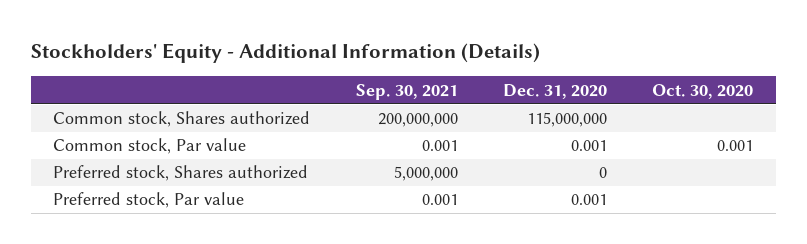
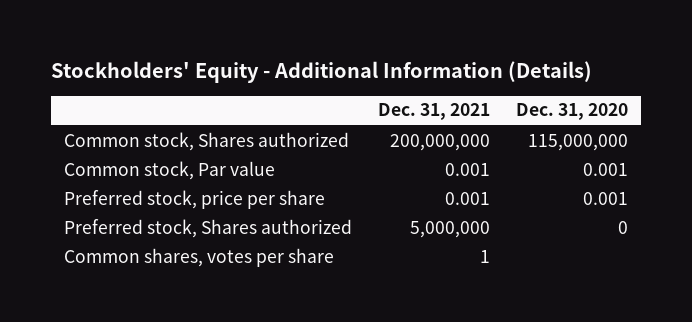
- | Sep. 30, 2021 | Dec. 31, 2020 | Oct. 30, 2020
+ | Dec. 31, 2021 | Dec. 31, 2020
+ Preferred stock, price per share | 0.001 | 0.001
- Preferred stock, Par value | 0.001 | 0.001 |
+ Common shares, votes per share | 1 |

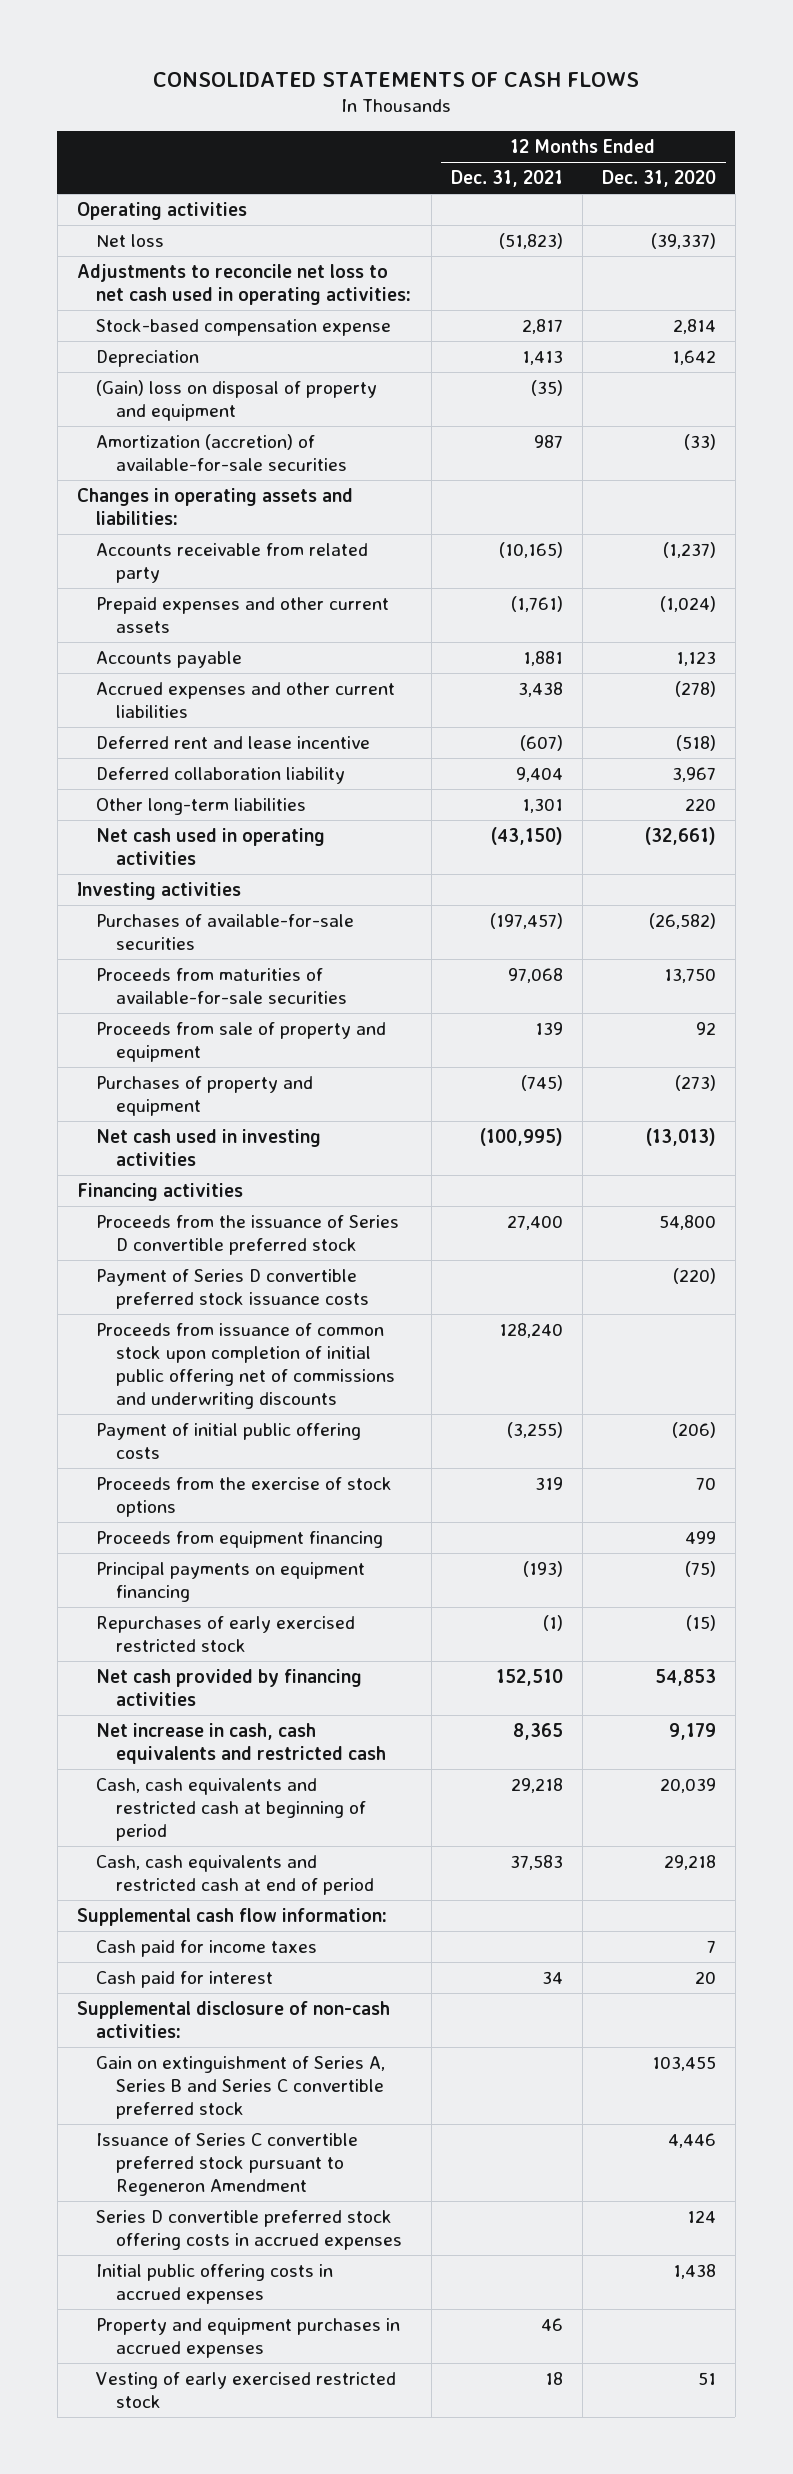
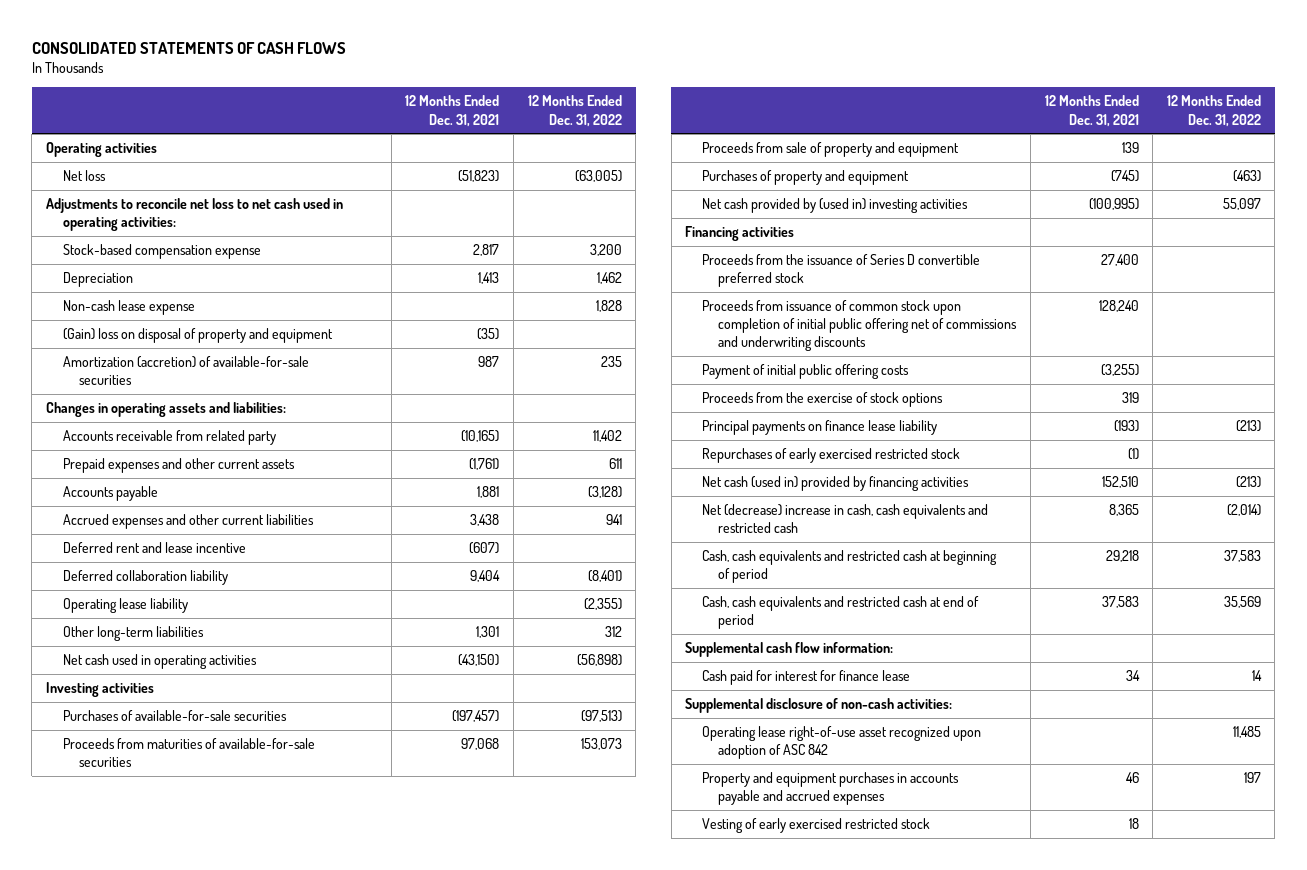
- | 12 Months Ended Dec. 31, 2021 | 12 Months Ended Dec. 31, 2020
+ | 12 Months Ended Dec. 31, 2021 | 12 Months Ended Dec. 31, 2022
+ Non-cash lease expense | | 1,828
+ Operating lease liability | | (2,355)
- Net cash used in investing activities | (100,995) | (13,013)
+ Net cash provided by (used in) investing activities | (100,995) | 55,097
- Payment of Series D convertible preferred stock issuance costs | | (220)
- Proceeds from equipment financing | | 499
- Principal payments on equipment financing | (193) | (75)
+ Principal payments on finance lease liability | (193) | (213)
- Net cash provided by financing activities | 152,510 | 54,853
- Net increase in cash, cash equivalents and restricted cash | 8,365 | 9,179
+ Net cash (used in) provided by financing activities | 152,510 | (213)
+ Net (decrease) increase in cash, cash equivalents and restricted cash | 8,365 | (2,014)
- Cash paid for income taxes | | 7
- Cash paid for interest | 34 | 20
+ Cash paid for interest for finance lease | 34 | 14
- Gain on extinguishment of Series A, Series B and Series C convertible preferred stock | | 103,455
- Issuance of Series C convertible preferred stock pursuant to Regeneron Amendment | | 4,446
- Series D convertible preferred stock offering costs in accrued expenses | | 124
- Initial public offering costs in accrued expenses | | 1,438
- Property and equipment purchases in accrued expenses | 46 |
+ Operating lease right-of-use asset recognized upon adoption of ASC 842 | | 11,485
+ Property and equipment purchases in accounts payable and accrued expenses | 46 | 197

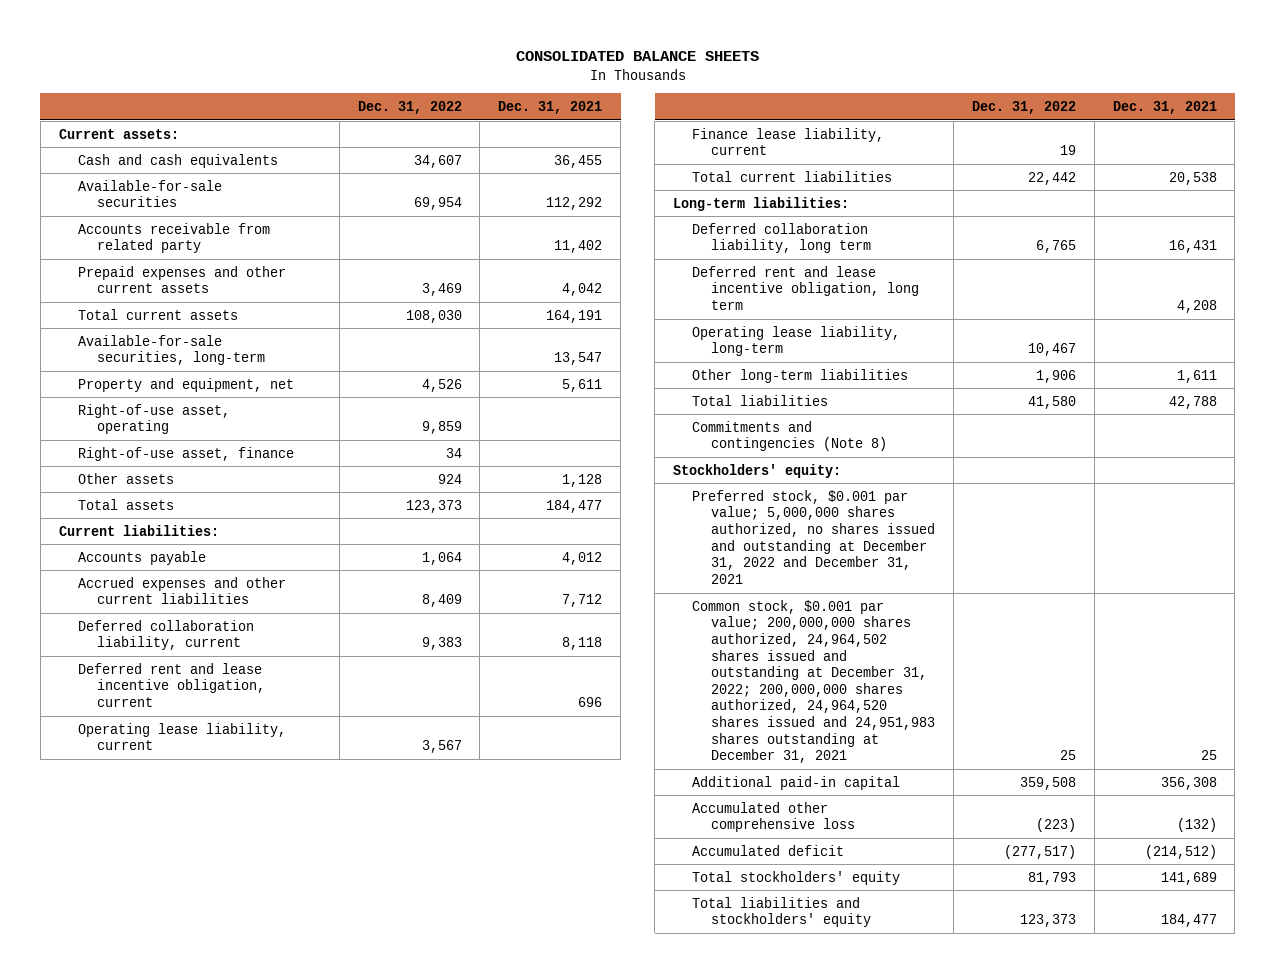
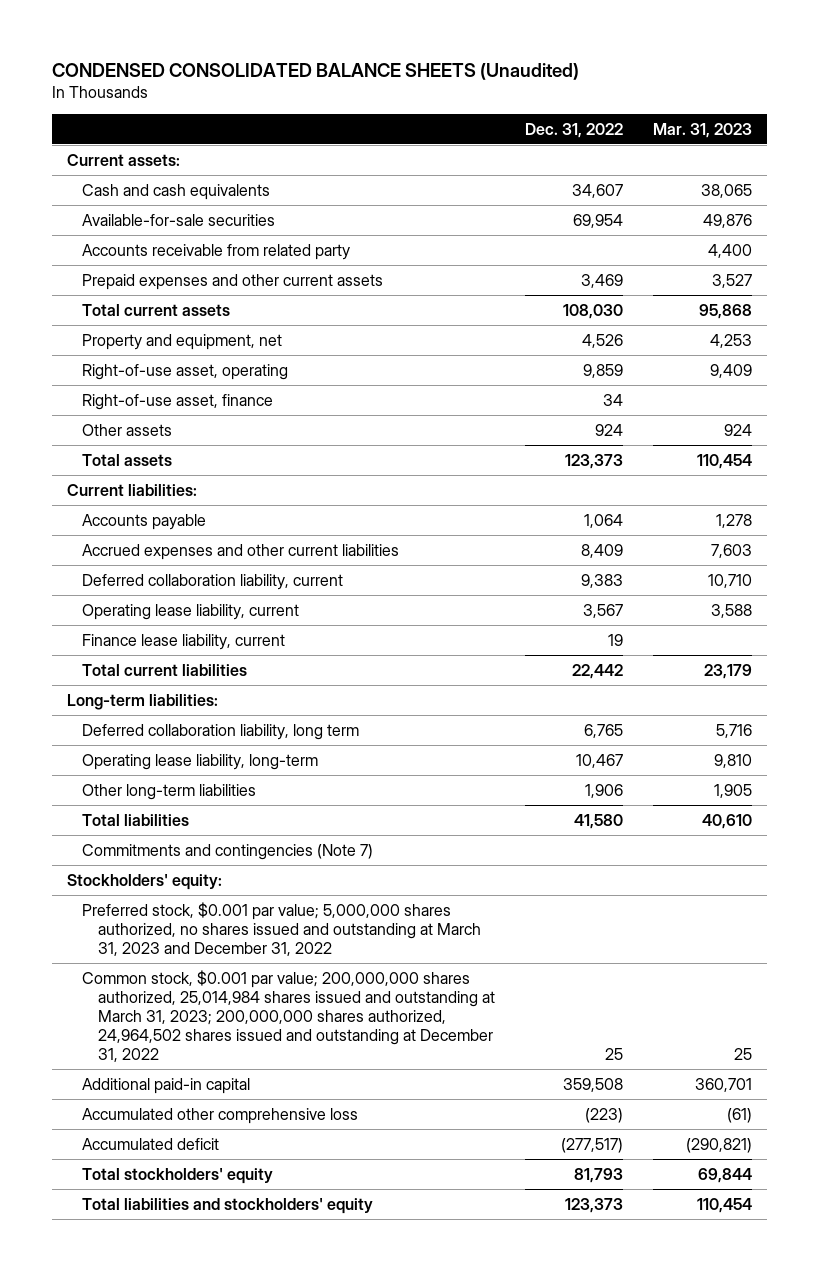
- CONSOLIDATED BALANCE SHEETS
+ CONDENSED CONSOLIDATED BALANCE SHEETS (Unaudited)
- | Dec. 31, 2022 | Dec. 31, 2021
+ | Dec. 31, 2022 | Mar. 31, 2023
- Available-for-sale securities, long-term | | 13,547
- Deferred rent and lease incentive obligation, current | | 696
- Deferred rent and lease incentive obligation, long term | | 4,208
- Commitments and contingencies (Note 8)
+ Commitments and contingencies (Note 7)
- Preferred stock, $0.001 par value; 5,000,000 shares authorized, no shares issued and outstanding at December 31, 2022 and December 31, 2021
- Common stock, $0.001 par value; 200,000,000 shares authorized, 24,964,502 shares issued and outstanding at December 31, 2022; 200,000,000 shares authorized, 24,964,520 shares issued and 24,951,983 shares outstanding at December 31, 2021 | 25 | 25
+ Preferred stock, $0.001 par value; 5,000,000 shares authorized, no shares issued and outstanding at March 31, 2023 and December 31, 2022
+ Common stock, $0.001 par value; 200,000,000 shares authorized, 25,014,984 shares issued and outstanding at March 31, 2023; 200,000,000 shares authorized, 24,964,502 shares issued and outstanding at December 31, 2022 | 25 | 25

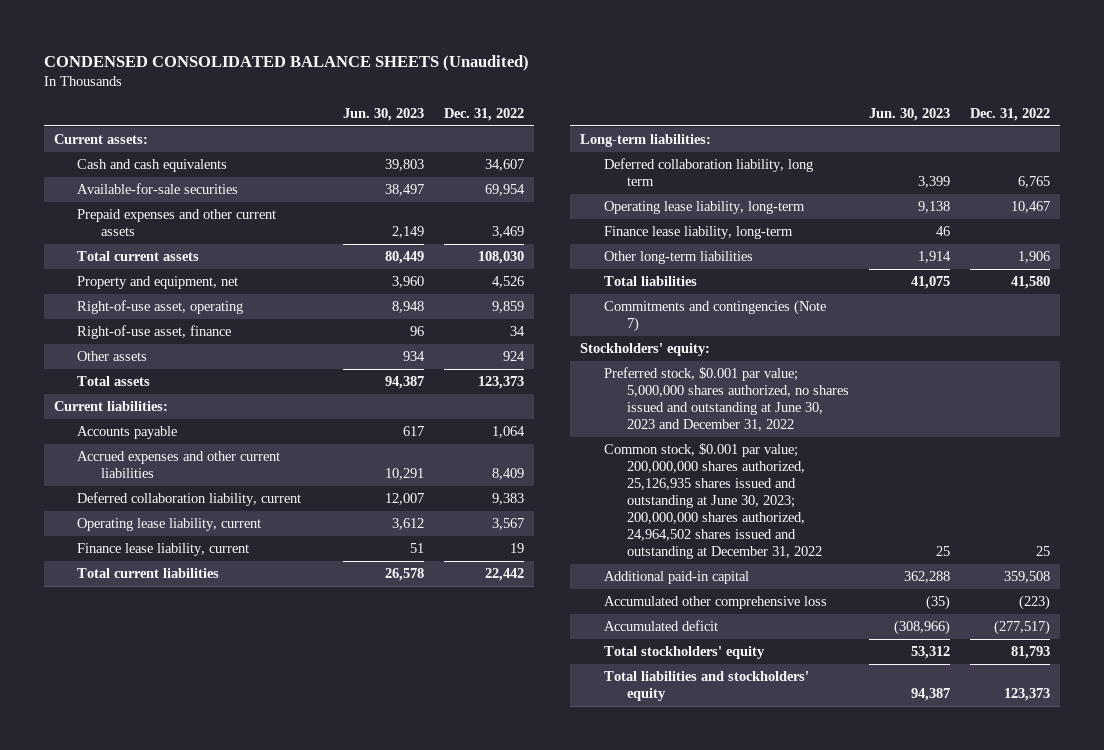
- | Dec. 31, 2022 | Mar. 31, 2023
+ | Jun. 30, 2023 | Dec. 31, 2022
- Accounts receivable from related party | | 4,400
+ Finance lease liability, long-term | 46 |
- Preferred stock, $0.001 par value; 5,000,000 shares authorized, no shares issued and outstanding at March 31, 2023 and December 31, 2022
- Common stock, $0.001 par value; 200,000,000 shares authorized, 25,014,984 shares issued and outstanding at March 31, 2023; 200,000,000 shares authorized, 24,964,502 shares issued and outstanding at December 31, 2022 | 25 | 25
+ Preferred stock, $0.001 par value; 5,000,000 shares authorized, no shares issued and outstanding at June 30, 2023 and December 31, 2022
+ Common stock, $0.001 par value; 200,000,000 shares authorized, 25,126,935 shares issued and outstanding at June 30, 2023; 200,000,000 shares authorized, 24,964,502 shares issued and outstanding at December 31, 2022 | 25 | 25

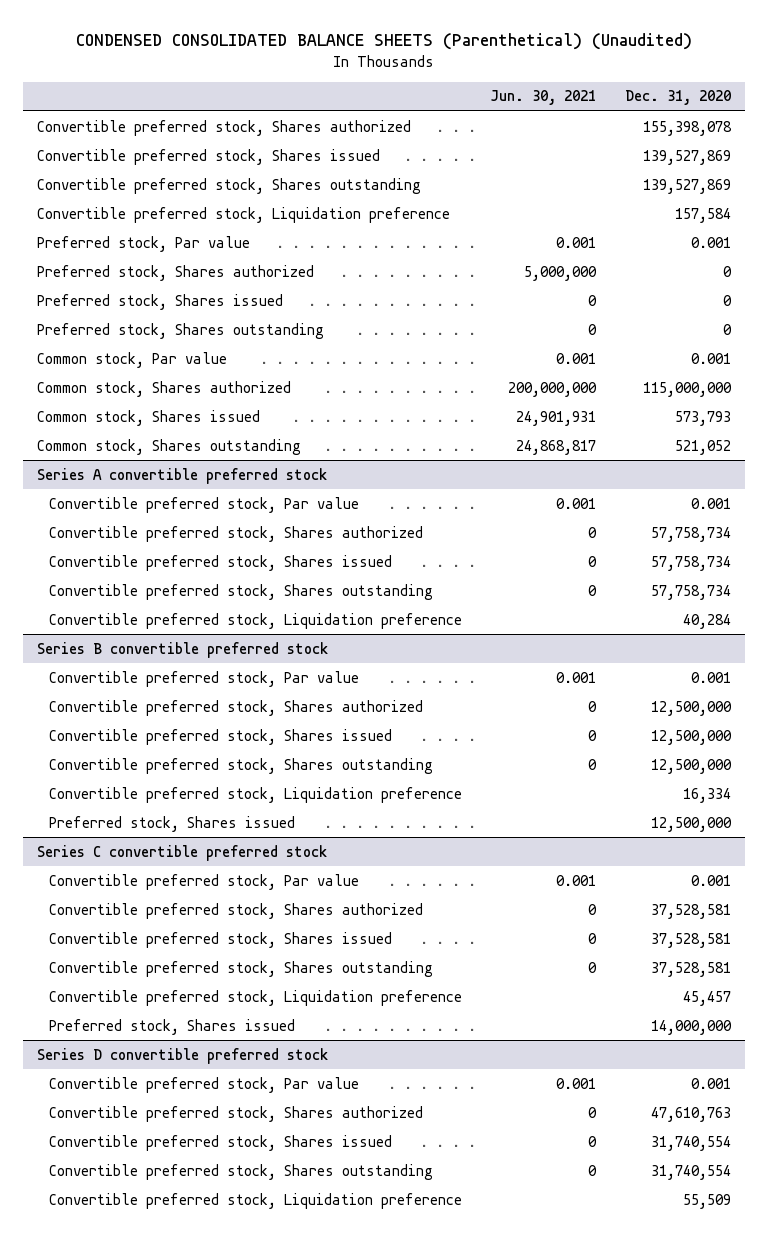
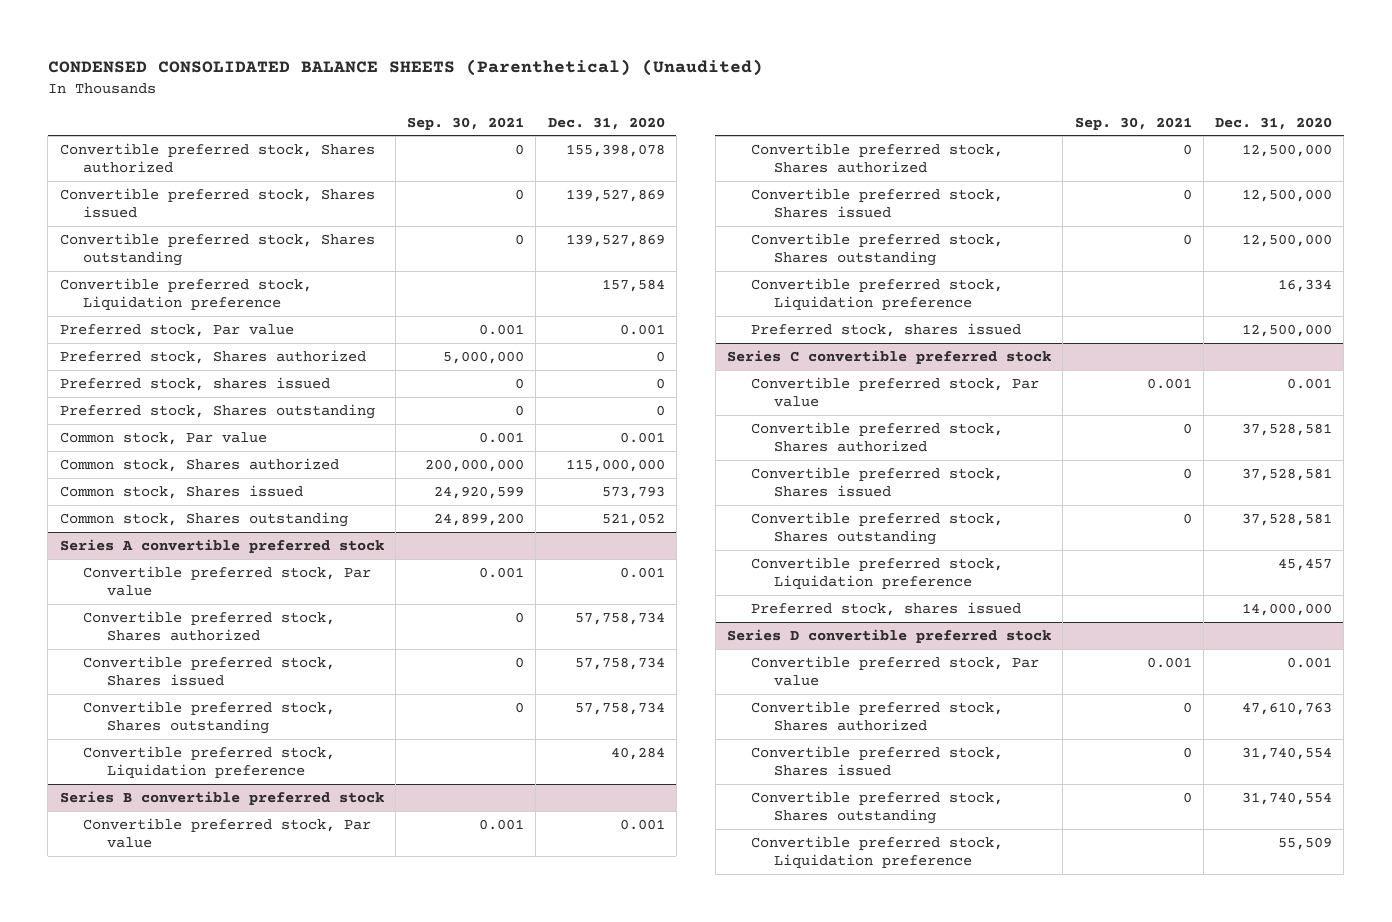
- | Jun. 30, 2021 | Dec. 31, 2020
+ | Sep. 30, 2021 | Dec. 31, 2020
- Preferred stock, Shares issued | 0 | 0
+ Preferred stock, shares issued | 0 | 0
@ Series B convertible preferred stock
- Preferred stock, Shares issued | | 12,500,000
+ Preferred stock, shares issued | | 12,500,000
@ Series C convertible preferred stock
- Preferred stock, Shares issued | | 14,000,000
+ Preferred stock, shares issued | | 14,000,000

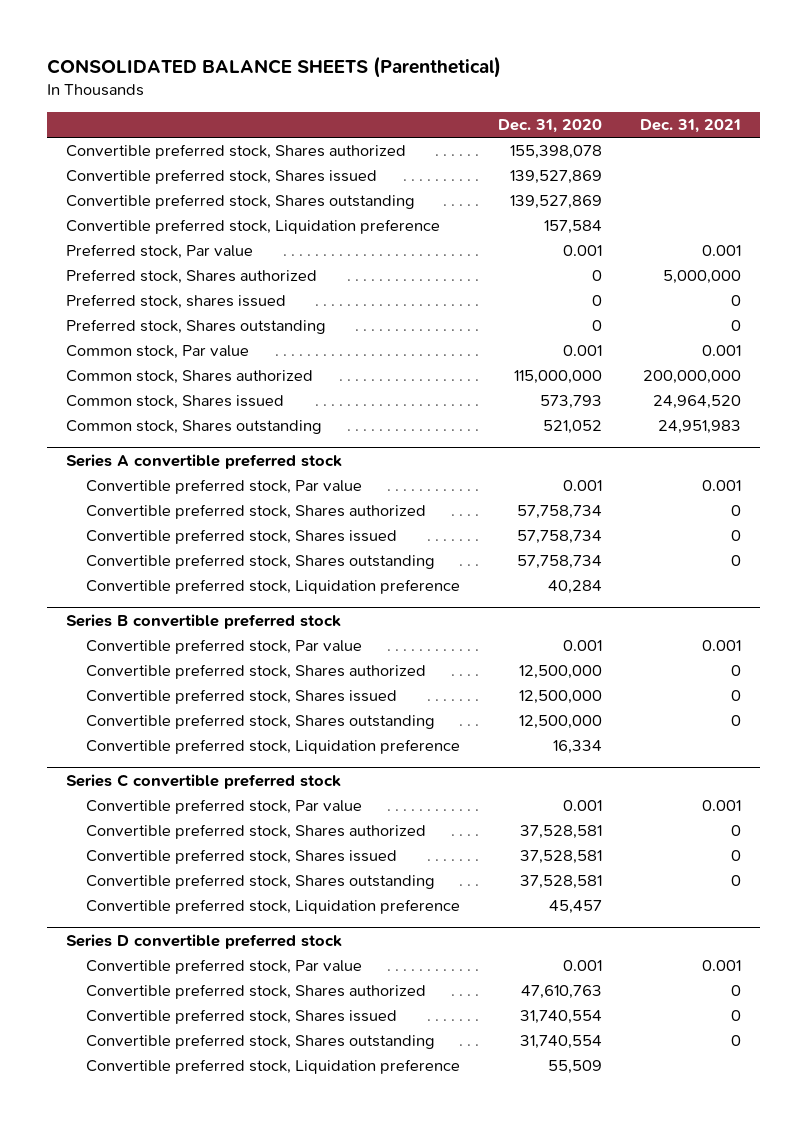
- CONDENSED CONSOLIDATED BALANCE SHEETS (Parenthetical) (Unaudited)
+ CONSOLIDATED BALANCE SHEETS (Parenthetical)
- | Sep. 30, 2021 | Dec. 31, 2020
+ | Dec. 31, 2020 | Dec. 31, 2021
@ Series B convertible preferred stock
- Preferred stock, shares issued | | 12,500,000
@ Series C convertible preferred stock
- Preferred stock, shares issued | | 14,000,000

